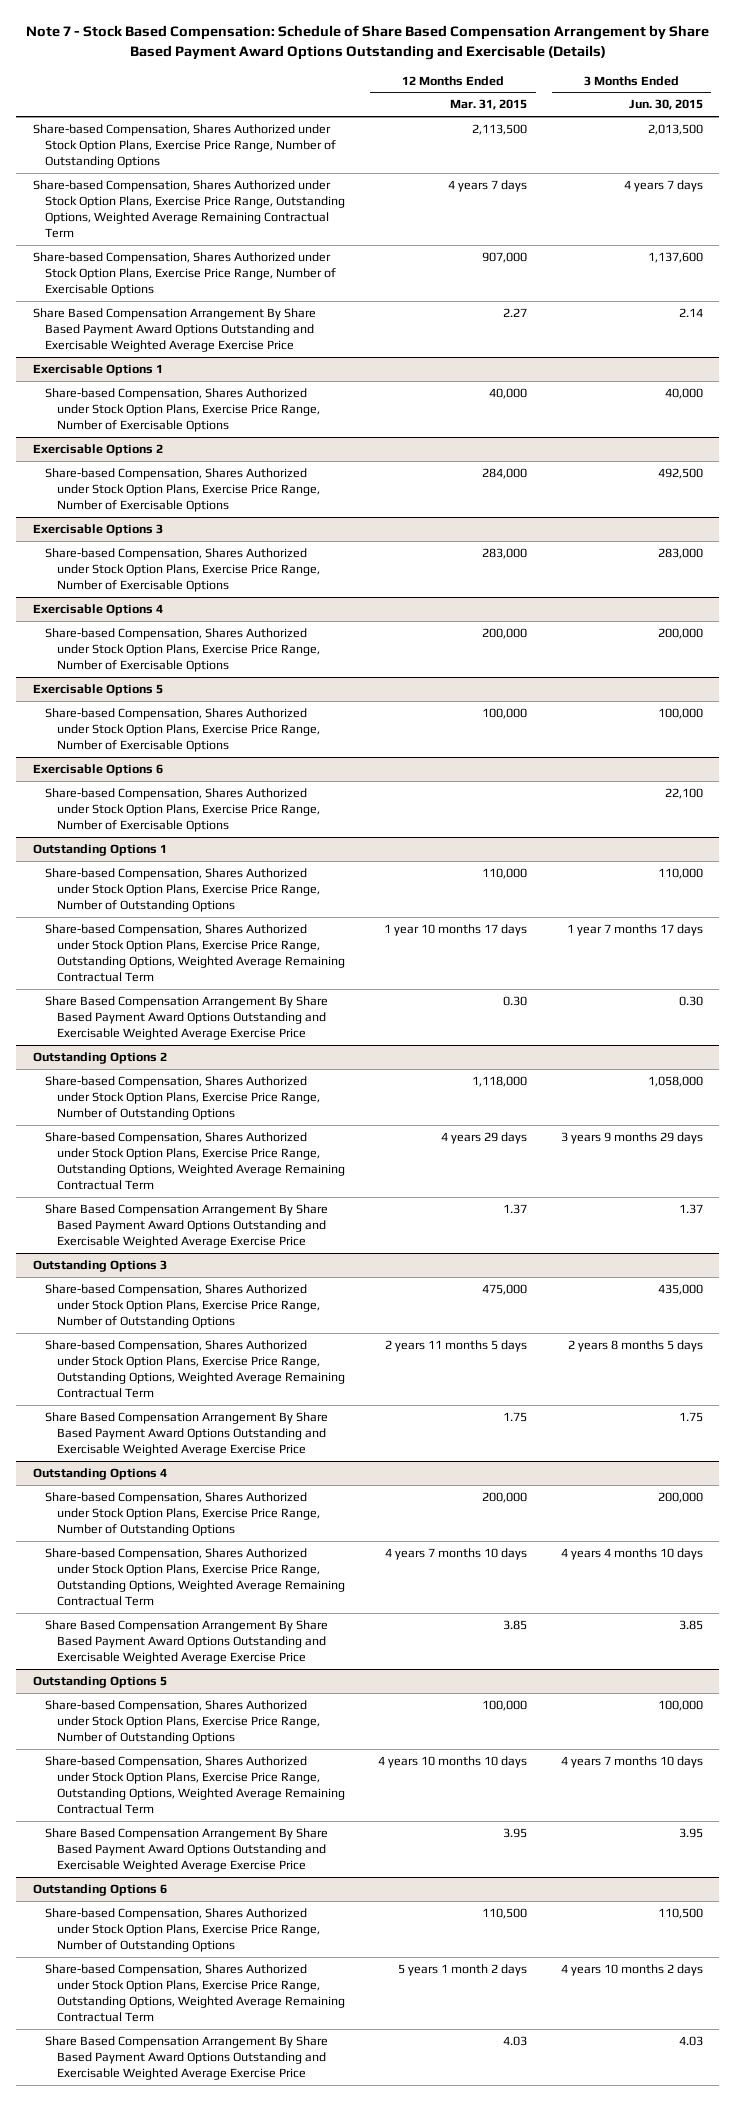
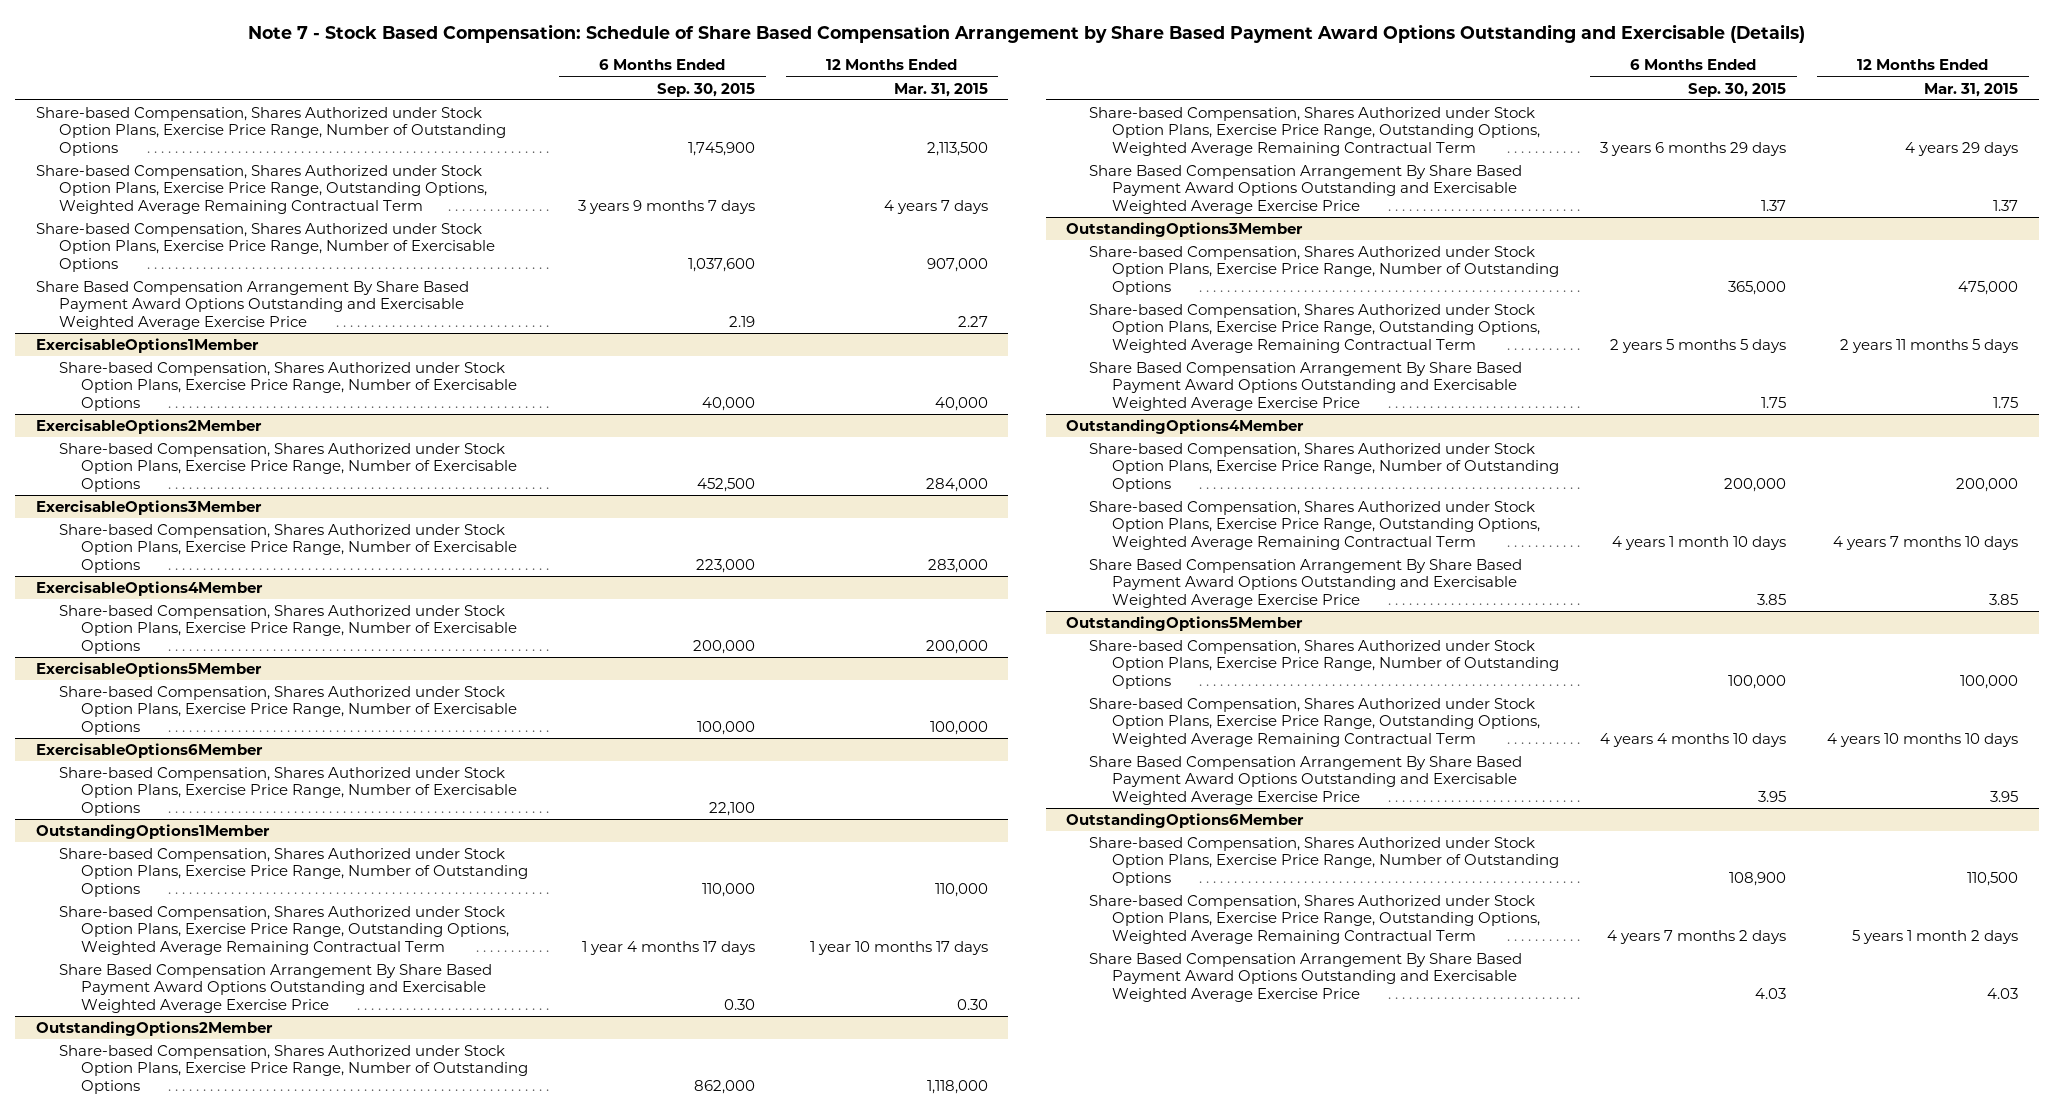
- | 12 Months Ended Mar. 31, 2015 | 3 Months Ended Jun. 30, 2015
+ | 6 Months Ended Sep. 30, 2015 | 12 Months Ended Mar. 31, 2015
- Exercisable Options 1
+ ExercisableOptions1Member
- Exercisable Options 2
+ ExercisableOptions2Member
- Exercisable Options 3
+ ExercisableOptions3Member
- Exercisable Options 4
+ ExercisableOptions4Member
- Exercisable Options 5
+ ExercisableOptions5Member
- Exercisable Options 6
+ ExercisableOptions6Member
- Outstanding Options 1
+ OutstandingOptions1Member
- Outstanding Options 2
+ OutstandingOptions2Member
- Outstanding Options 3
+ OutstandingOptions3Member
- Outstanding Options 4
+ OutstandingOptions4Member
- Outstanding Options 5
+ OutstandingOptions5Member
- Outstanding Options 6
+ OutstandingOptions6Member

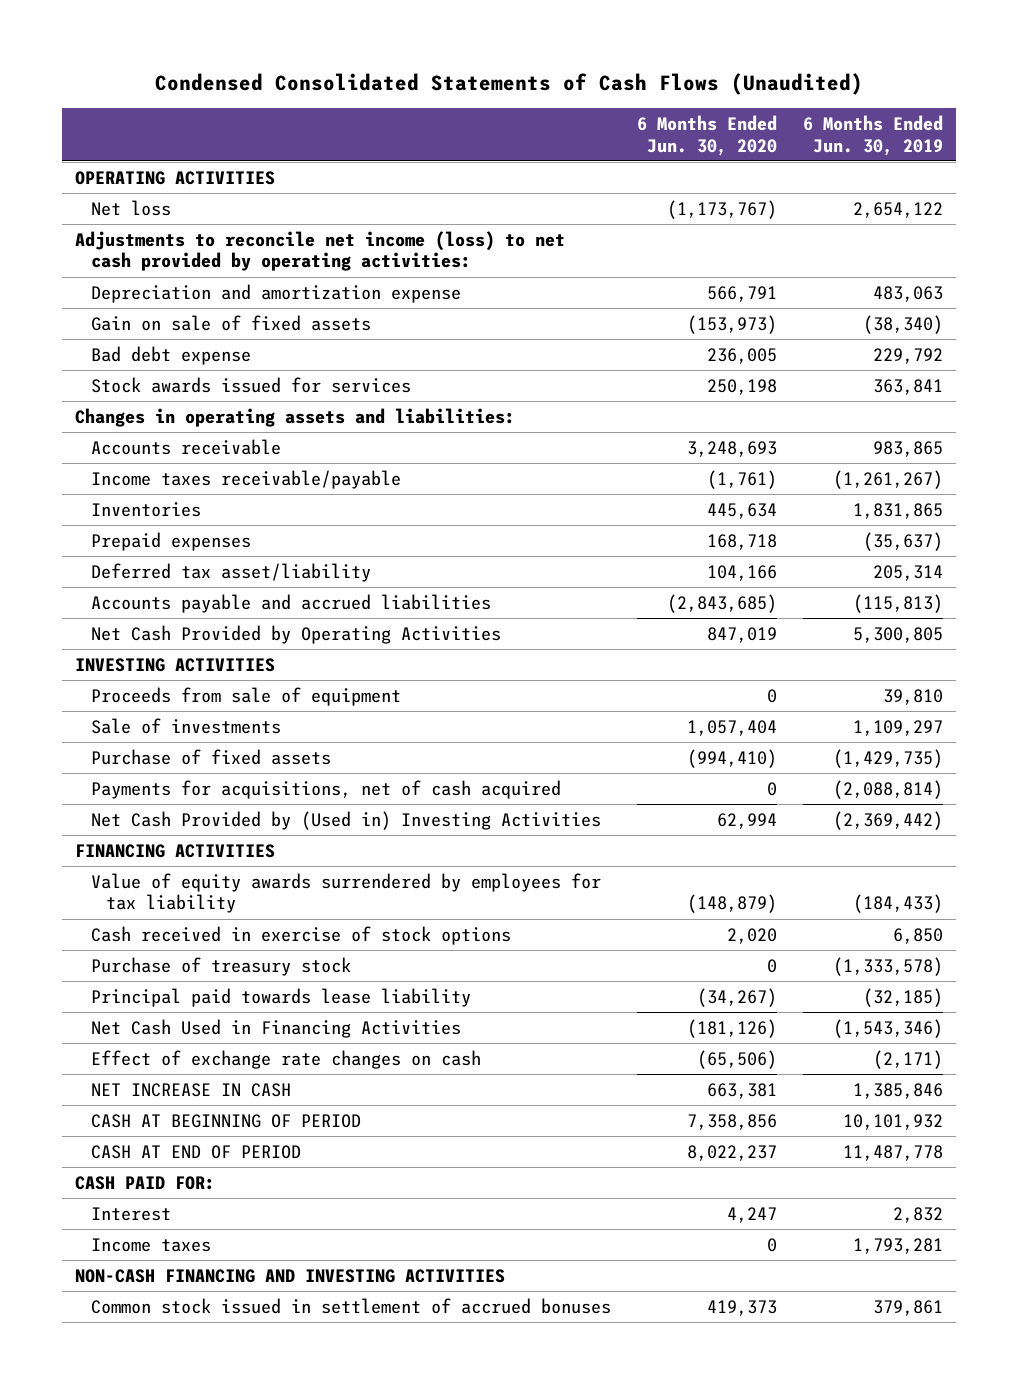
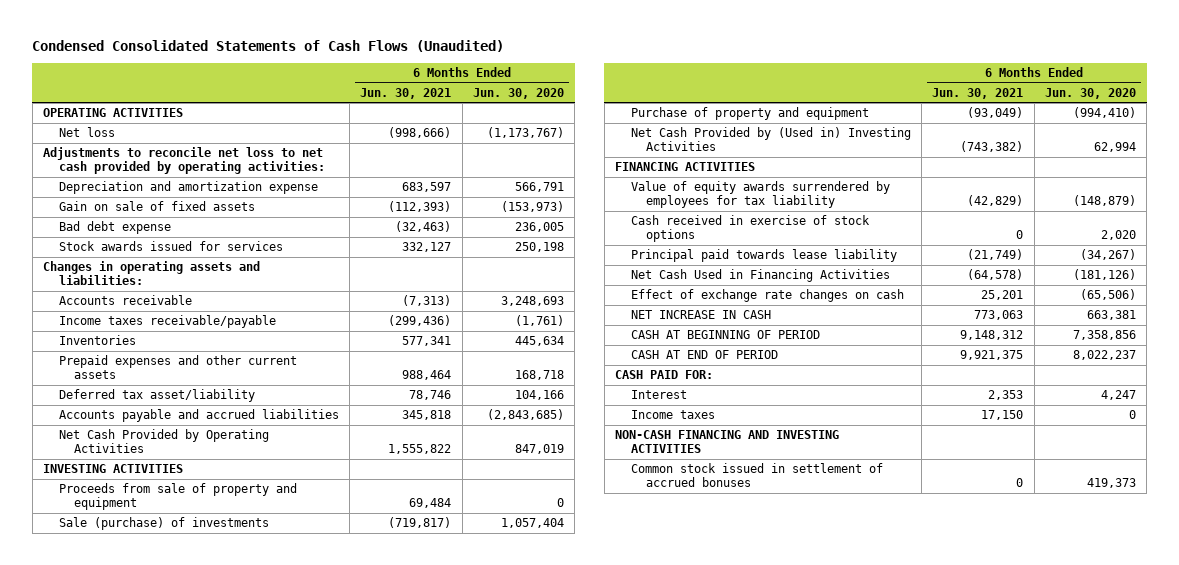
- | 6 Months Ended Jun. 30, 2020 | 6 Months Ended Jun. 30, 2019
+ | 6 Months Ended Jun. 30, 2021 | 6 Months Ended Jun. 30, 2020
- Adjustments to reconcile net income (loss) to net cash provided by operating activities:
+ Adjustments to reconcile net loss to net cash provided by operating activities:
- Prepaid expenses | 168,718 | (35,637)
+ Prepaid expenses and other current assets | 988,464 | 168,718
- Proceeds from sale of equipment | 0 | 39,810
- Sale of investments | 1,057,404 | 1,109,297
- Purchase of fixed assets | (994,410) | (1,429,735)
- Payments for acquisitions, net of cash acquired | 0 | (2,088,814)
+ Proceeds from sale of property and equipment | 69,484 | 0
+ Sale (purchase) of investments | (719,817) | 1,057,404
+ Purchase of property and equipment | (93,049) | (994,410)
- Purchase of treasury stock | 0 | (1,333,578)

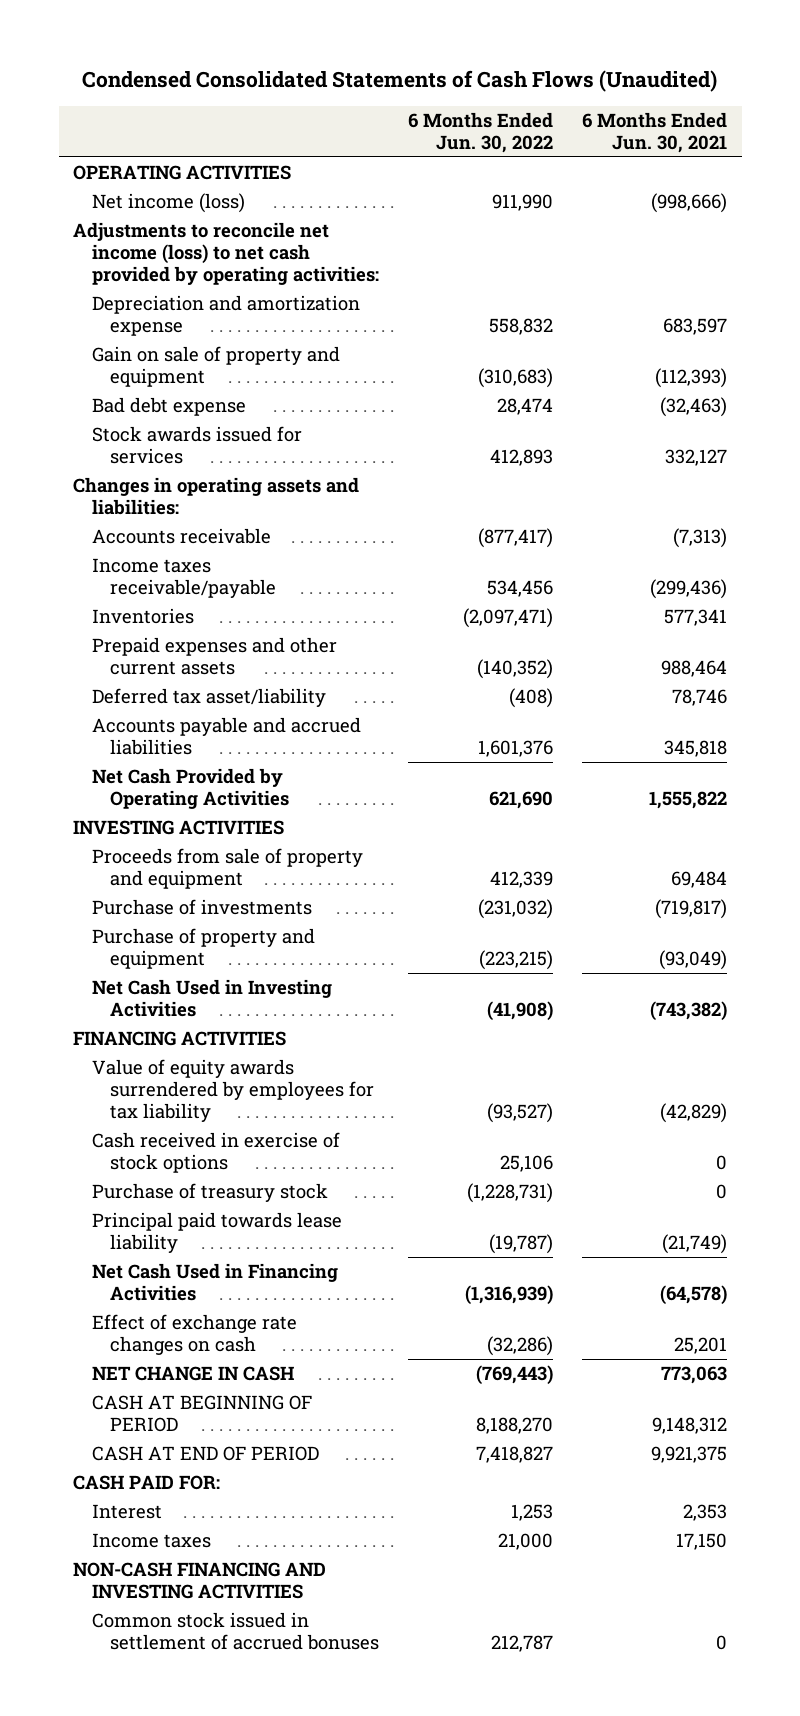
- | 6 Months Ended Jun. 30, 2021 | 6 Months Ended Jun. 30, 2020
+ | 6 Months Ended Jun. 30, 2022 | 6 Months Ended Jun. 30, 2021
- Net loss | (998,666) | (1,173,767)
- Adjustments to reconcile net loss to net cash provided by operating activities:
+ Net income (loss) | 911,990 | (998,666)
+ Adjustments to reconcile net income (loss) to net cash provided by operating activities:
- Gain on sale of fixed assets | (112,393) | (153,973)
+ Gain on sale of property and equipment | (310,683) | (112,393)
- Sale (purchase) of investments | (719,817) | 1,057,404
+ Purchase of investments | (231,032) | (719,817)
- Net Cash Provided by (Used in) Investing Activities | (743,382) | 62,994
+ Net Cash Used in Investing Activities | (41,908) | (743,382)
+ Purchase of treasury stock | (1,228,731) | 0
- NET INCREASE IN CASH | 773,063 | 663,381
+ NET CHANGE IN CASH | (769,443) | 773,063

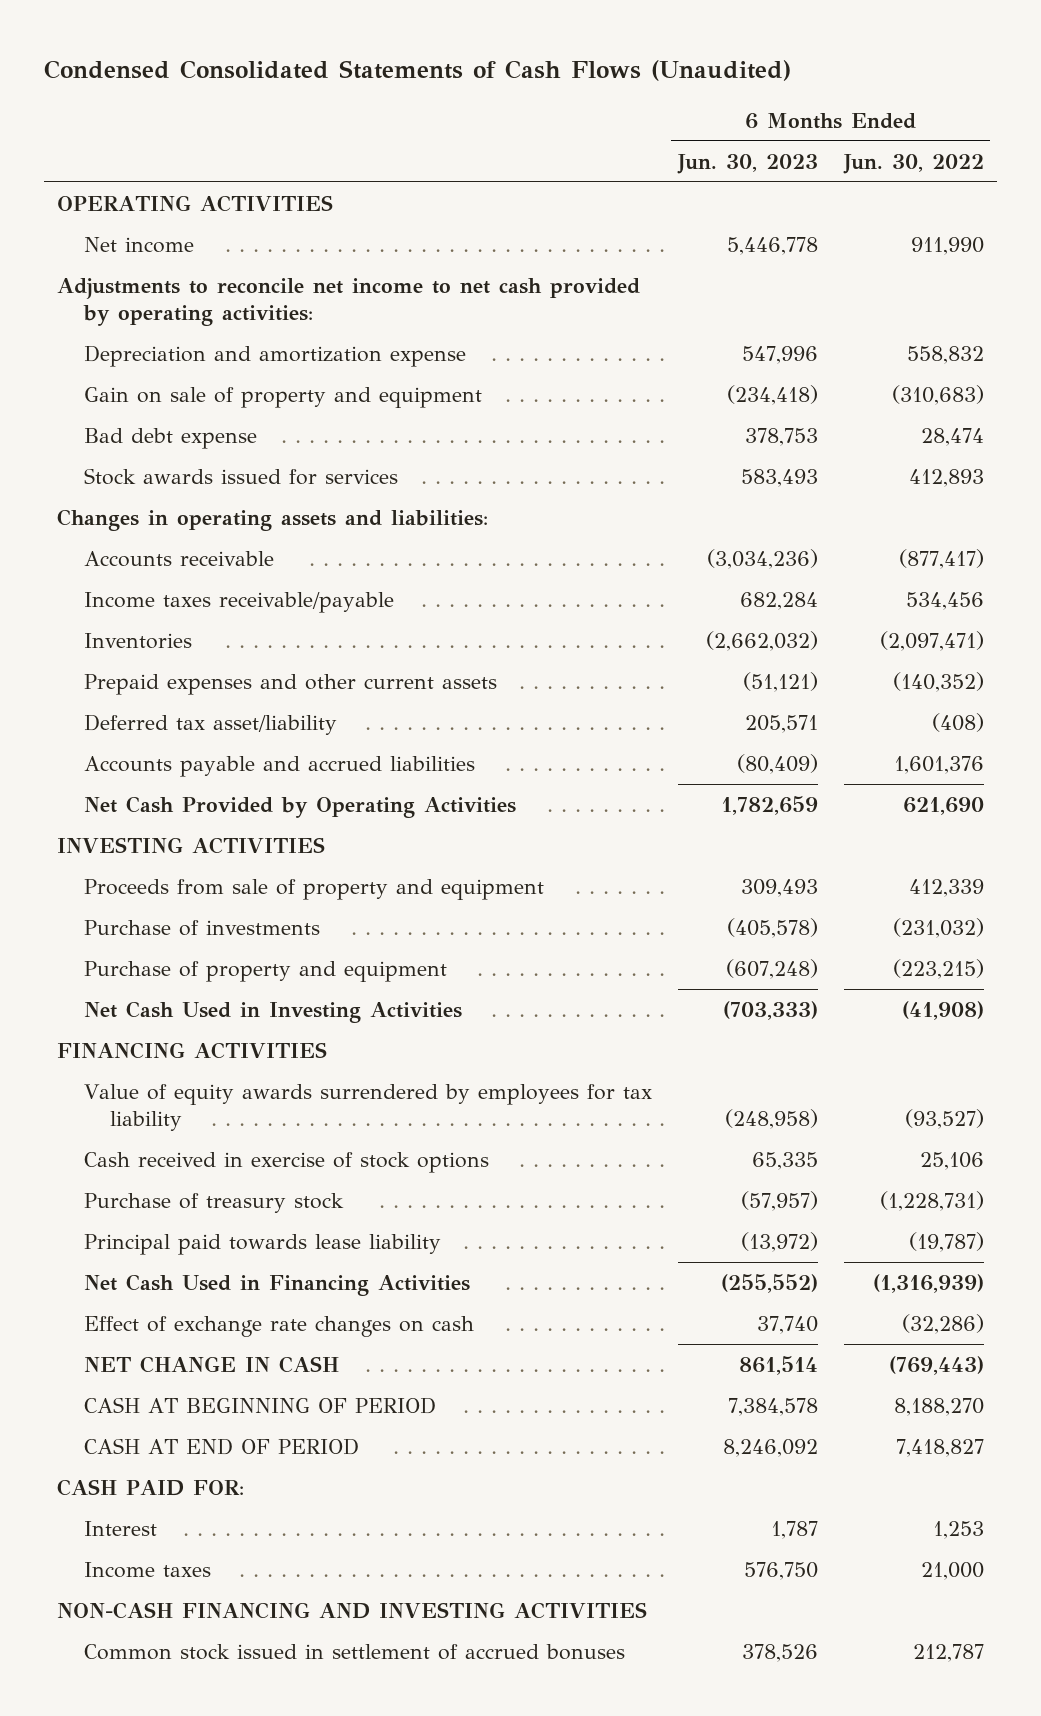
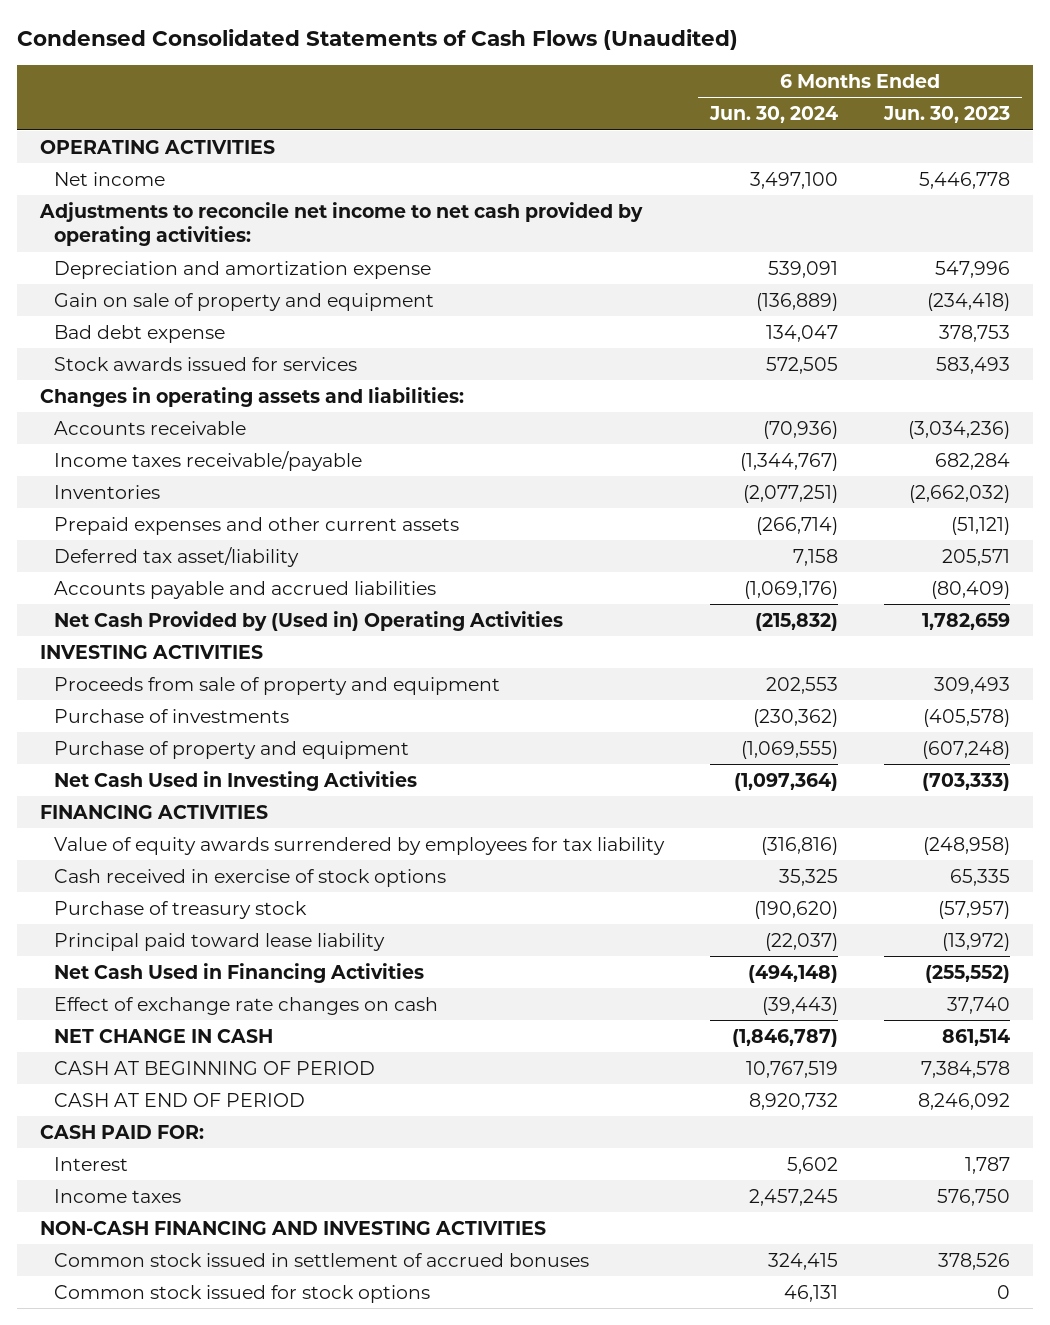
- | 6 Months Ended Jun. 30, 2023 | 6 Months Ended Jun. 30, 2022
+ | 6 Months Ended Jun. 30, 2024 | 6 Months Ended Jun. 30, 2023
- Net Cash Provided by Operating Activities | 1,782,659 | 621,690
+ Net Cash Provided by (Used in) Operating Activities | (215,832) | 1,782,659
- Principal paid towards lease liability | (13,972) | (19,787)
+ Principal paid toward lease liability | (22,037) | (13,972)
+ Common stock issued for stock options | 46,131 | 0

